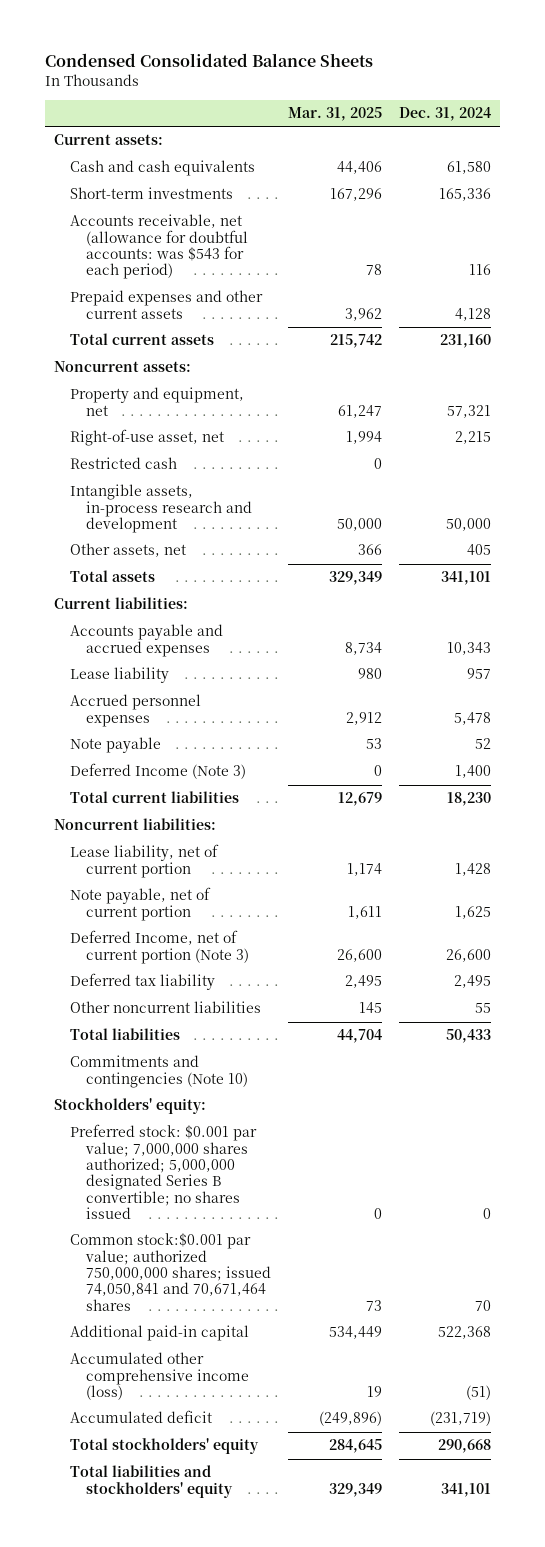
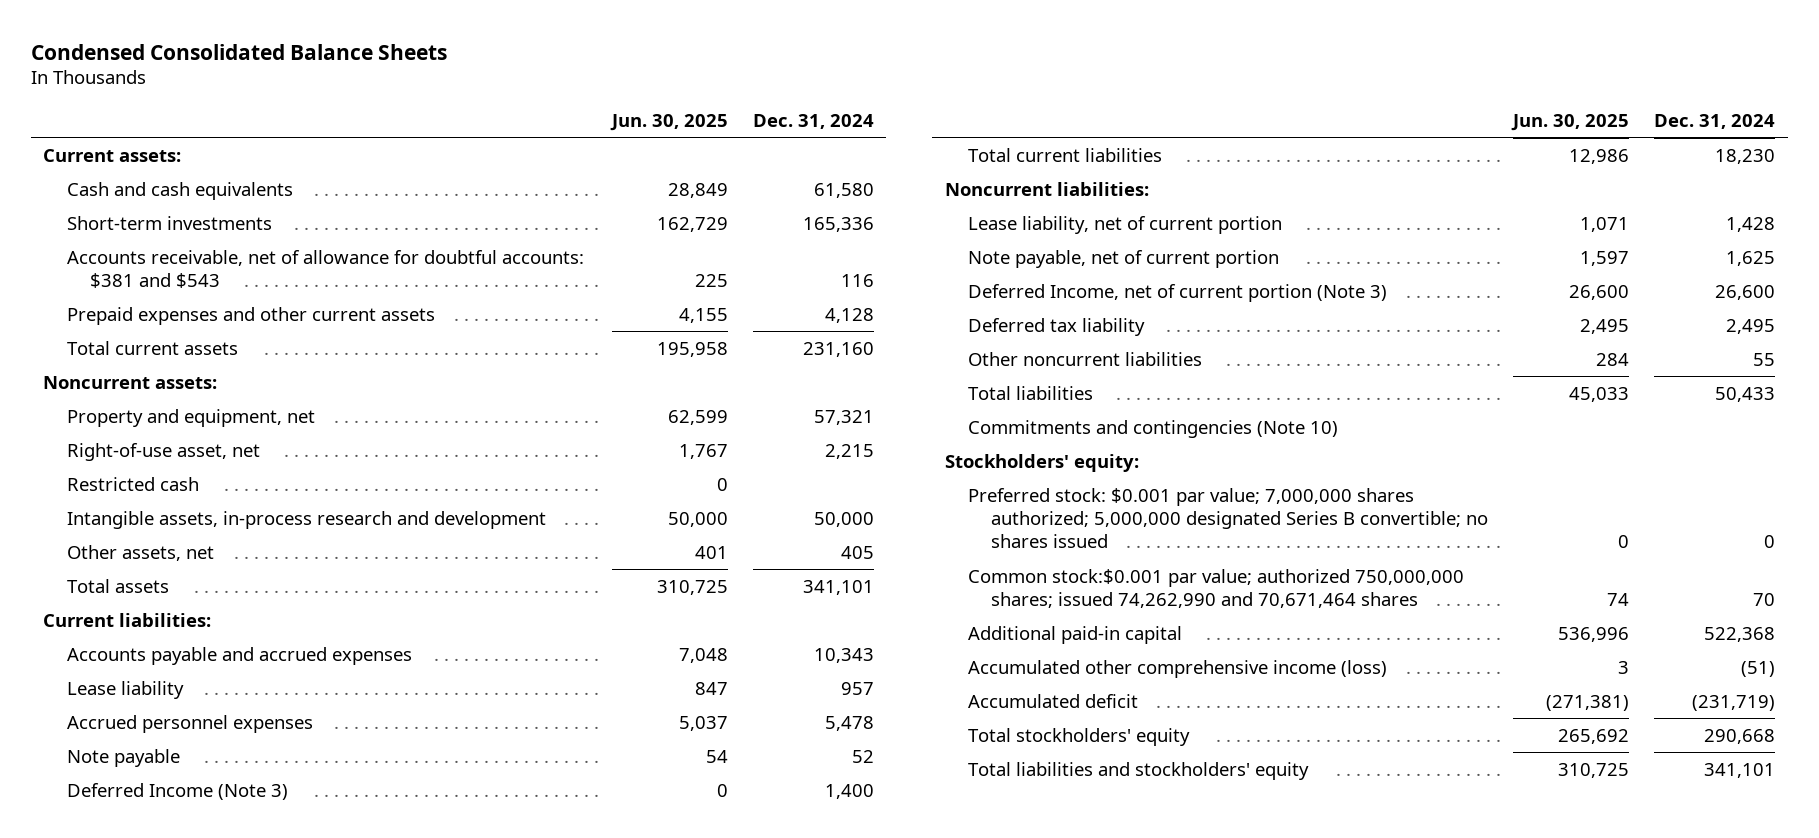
- | Mar. 31, 2025 | Dec. 31, 2024
+ | Jun. 30, 2025 | Dec. 31, 2024
- Accounts receivable, net (allowance for doubtful accounts: was $543 for each period) | 78 | 116
+ Accounts receivable, net of allowance for doubtful accounts: $381 and $543 | 225 | 116
- Common stock:$0.001 par value; authorized 750,000,000 shares; issued 74,050,841 and 70,671,464 shares | 73 | 70
+ Common stock:$0.001 par value; authorized 750,000,000 shares; issued 74,262,990 and 70,671,464 shares | 74 | 70

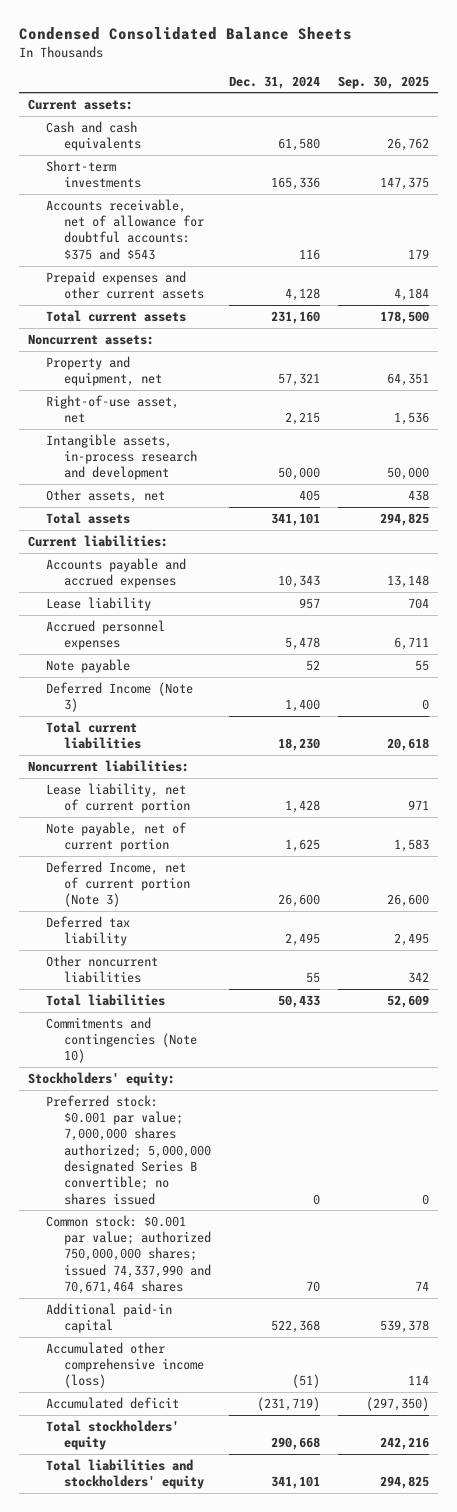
- | Jun. 30, 2025 | Dec. 31, 2024
+ | Dec. 31, 2024 | Sep. 30, 2025
- Accounts receivable, net of allowance for doubtful accounts: $381 and $543 | 225 | 116
+ Accounts receivable, net of allowance for doubtful accounts: $375 and $543 | 116 | 179
- Restricted cash | 0 |
- Common stock:$0.001 par value; authorized 750,000,000 shares; issued 74,262,990 and 70,671,464 shares | 74 | 70
+ Common stock: $0.001 par value; authorized 750,000,000 shares; issued 74,337,990 and 70,671,464 shares | 70 | 74

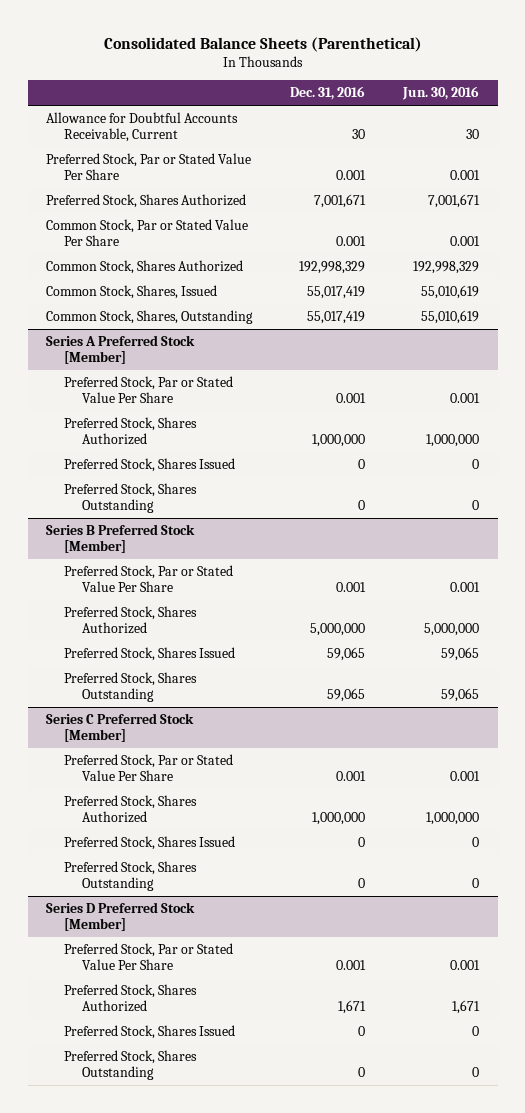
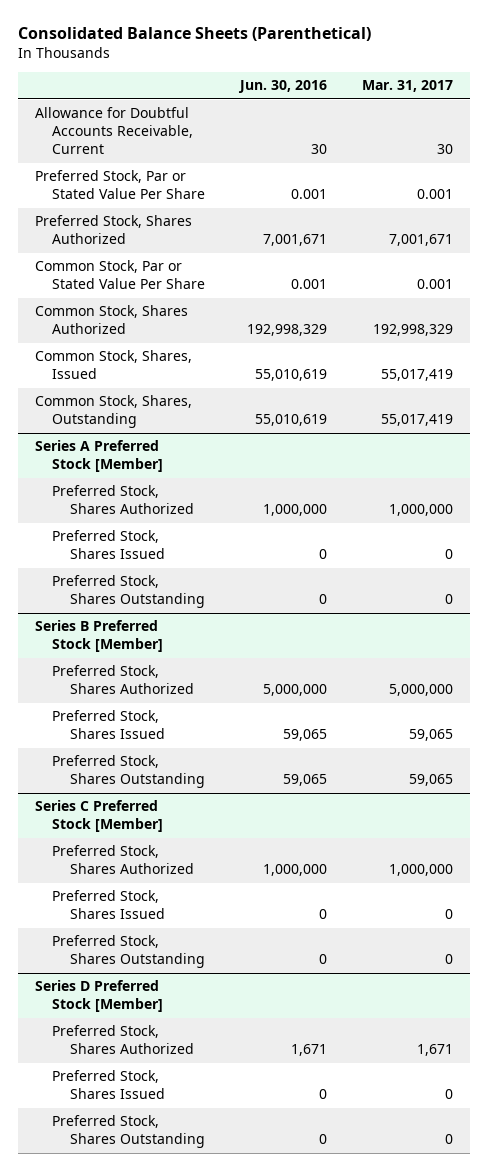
- | Dec. 31, 2016 | Jun. 30, 2016
+ | Jun. 30, 2016 | Mar. 31, 2017
@ Series A Preferred Stock [Member]
- Preferred Stock, Par or Stated Value Per Share | 0.001 | 0.001
@ Series B Preferred Stock [Member]
- Preferred Stock, Par or Stated Value Per Share | 0.001 | 0.001
@ Series C Preferred Stock [Member]
- Preferred Stock, Par or Stated Value Per Share | 0.001 | 0.001
@ Series D Preferred Stock [Member]
- Preferred Stock, Par or Stated Value Per Share | 0.001 | 0.001

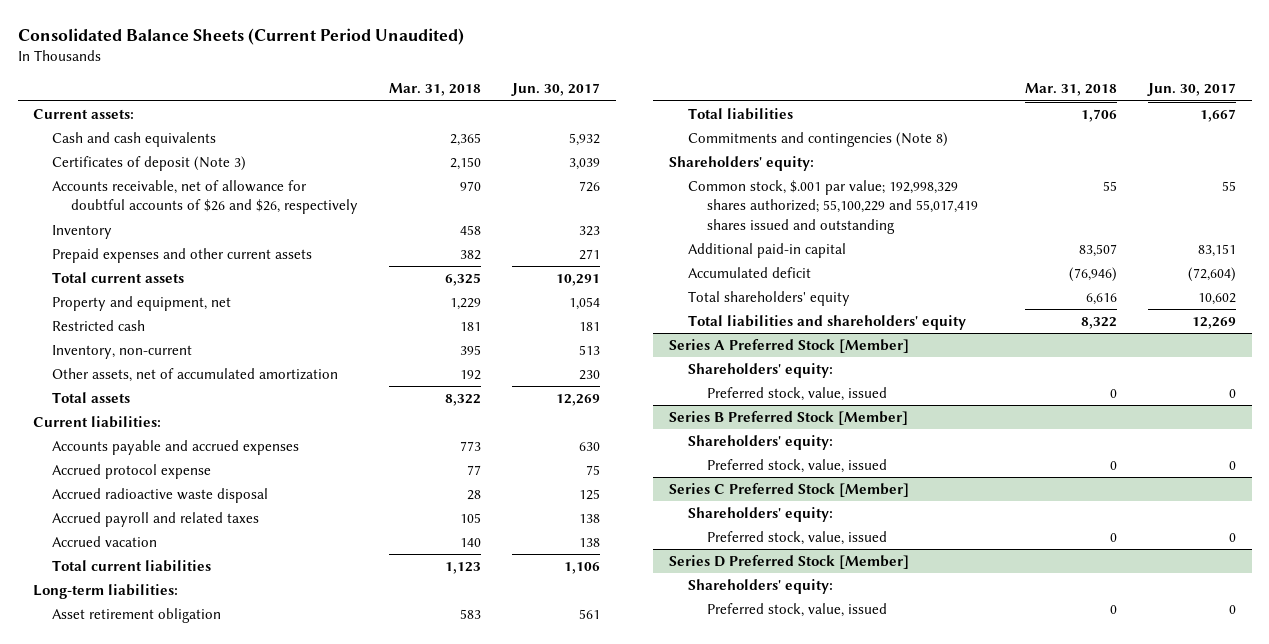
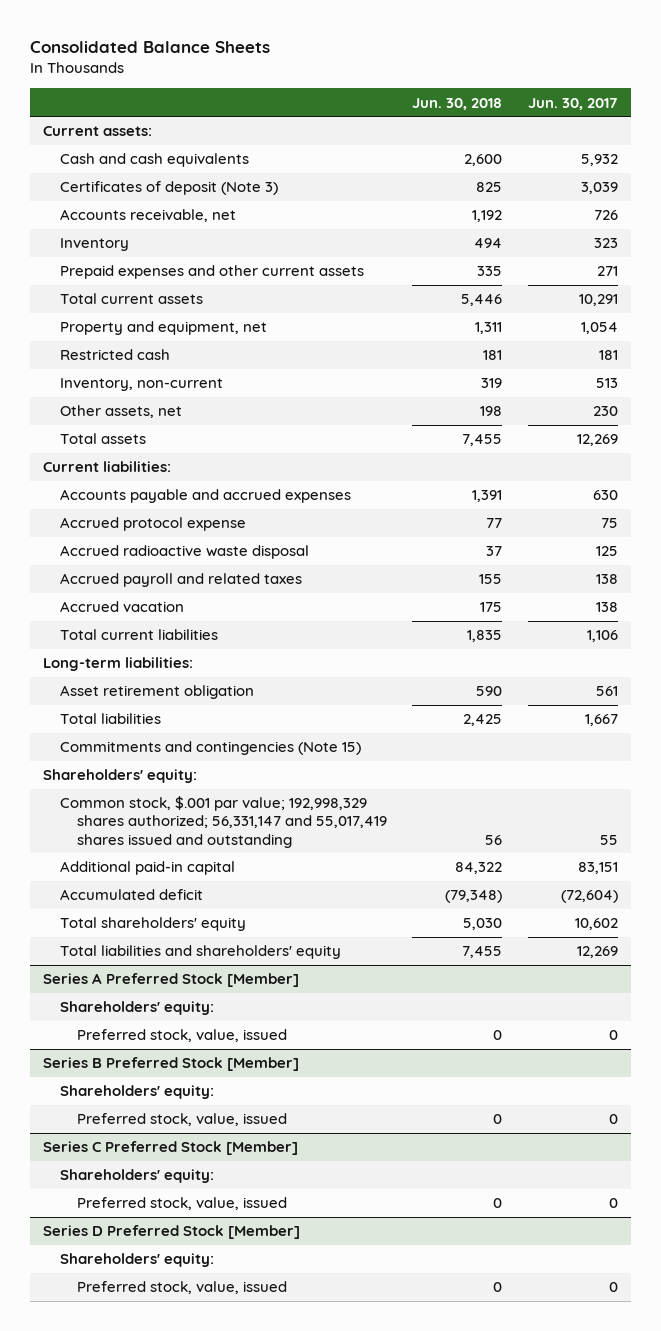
- Consolidated Balance Sheets (Current Period Unaudited)
+ Consolidated Balance Sheets
- | Mar. 31, 2018 | Jun. 30, 2017
+ | Jun. 30, 2018 | Jun. 30, 2017
- Accounts receivable, net of allowance for doubtful accounts of $26 and $26, respectively | 970 | 726
+ Accounts receivable, net | 1,192 | 726
- Other assets, net of accumulated amortization | 192 | 230
+ Other assets, net | 198 | 230
- Commitments and contingencies (Note 8)
+ Commitments and contingencies (Note 15)
- Common stock, $.001 par value; 192,998,329 shares authorized; 55,100,229 and 55,017,419 shares issued and outstanding | 55 | 55
+ Common stock, $.001 par value; 192,998,329 shares authorized; 56,331,147 and 55,017,419 shares issued and outstanding | 56 | 55

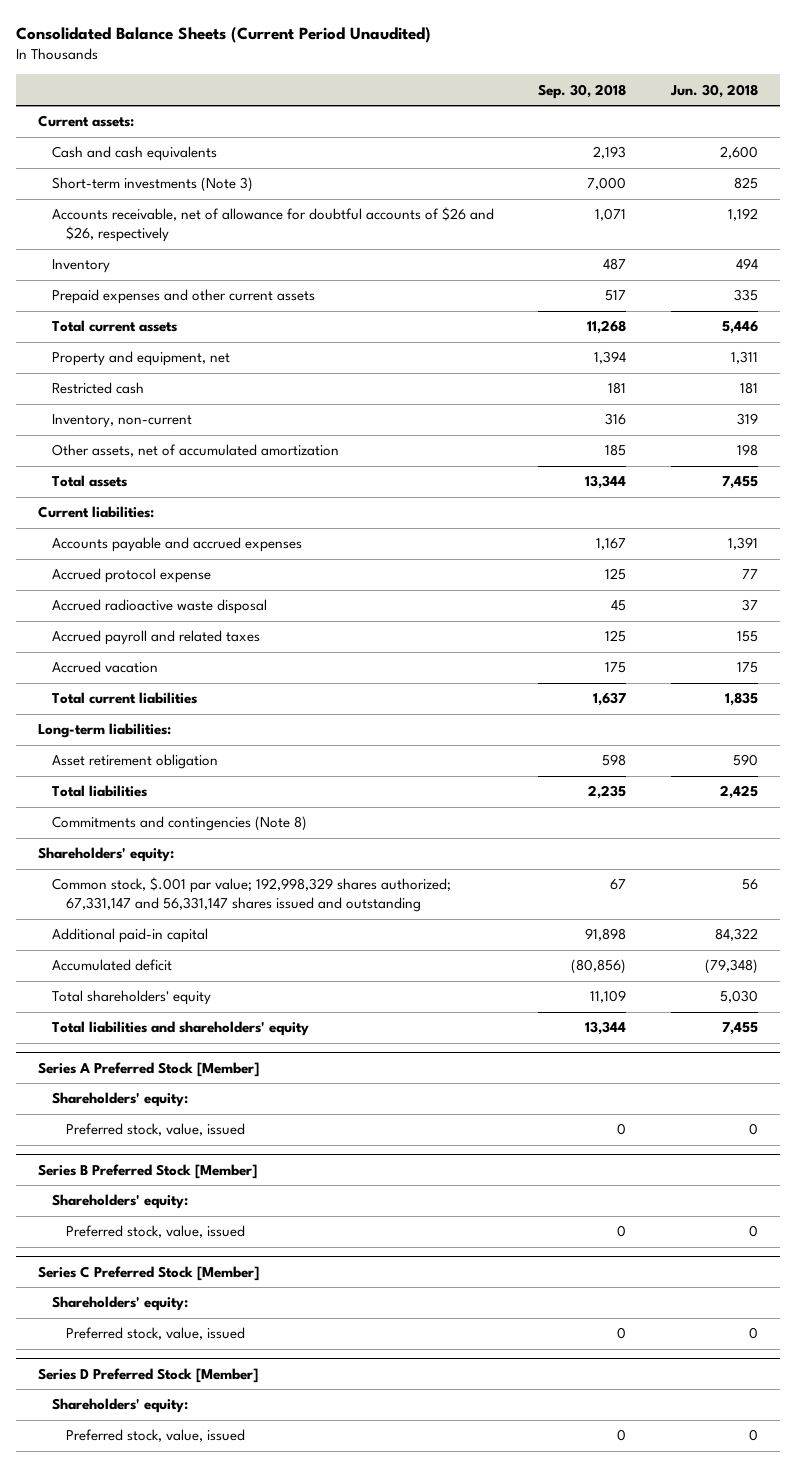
- Consolidated Balance Sheets
+ Consolidated Balance Sheets (Current Period Unaudited)
- | Jun. 30, 2018 | Jun. 30, 2017
+ | Sep. 30, 2018 | Jun. 30, 2018
- Certificates of deposit (Note 3) | 825 | 3,039
- Accounts receivable, net | 1,192 | 726
+ Short-term investments (Note 3) | 7,000 | 825
+ Accounts receivable, net of allowance for doubtful accounts of $26 and $26, respectively | 1,071 | 1,192
- Other assets, net | 198 | 230
+ Other assets, net of accumulated amortization | 185 | 198
- Commitments and contingencies (Note 15)
+ Commitments and contingencies (Note 8)
- Common stock, $.001 par value; 192,998,329 shares authorized; 56,331,147 and 55,017,419 shares issued and outstanding | 56 | 55
+ Common stock, $.001 par value; 192,998,329 shares authorized; 67,331,147 and 56,331,147 shares issued and outstanding | 67 | 56

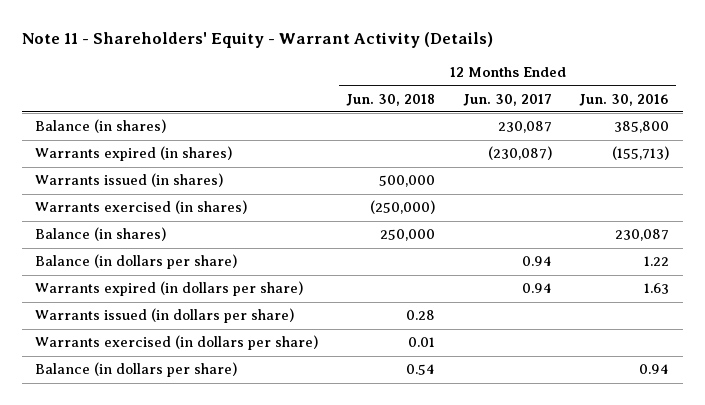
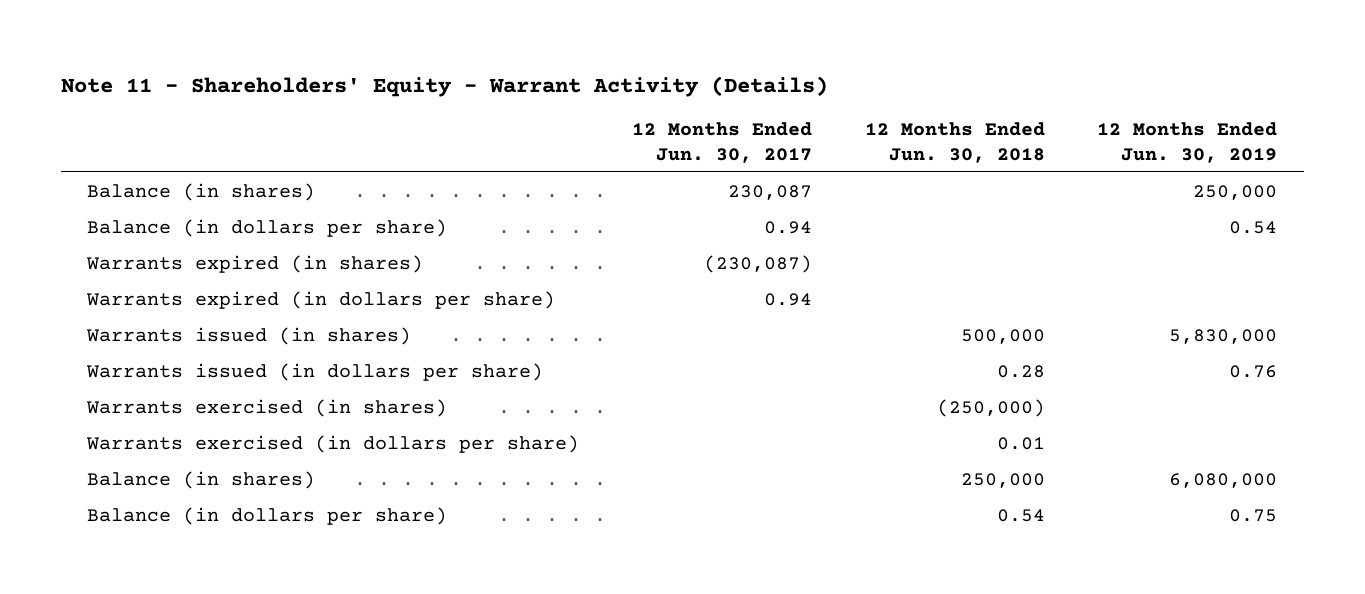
- | 12 Months Ended Jun. 30, 2018 | 12 Months Ended Jun. 30, 2017 | 12 Months Ended Jun. 30, 2016
+ | 12 Months Ended Jun. 30, 2017 | 12 Months Ended Jun. 30, 2018 | 12 Months Ended Jun. 30, 2019
moved down: Warrants expired (in shares) | (230,087) | |
moved down: Warrants issued (in shares) | | 500,000 | 5,830,000
moved down: Warrants exercised (in shares) | | (250,000) |
moved down: Balance (in shares) | | 250,000 | 6,080,000

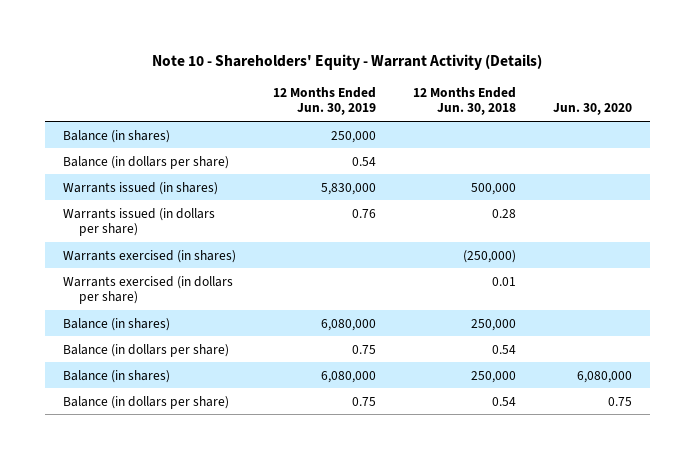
- Note 11 - Shareholders' Equity - Warrant Activity (Details)
+ Note 10 - Shareholders' Equity - Warrant Activity (Details)
- | 12 Months Ended Jun. 30, 2017 | 12 Months Ended Jun. 30, 2018 | 12 Months Ended Jun. 30, 2019
+ | 12 Months Ended Jun. 30, 2019 | 12 Months Ended Jun. 30, 2018 | Jun. 30, 2020
- Warrants expired (in shares) | (230,087) | |
- Warrants expired (in dollars per share) | 0.94 | |
+ Balance (in shares) | 6,080,000 | 250,000 | 6,080,000
+ Balance (in dollars per share) | 0.75 | 0.54 | 0.75

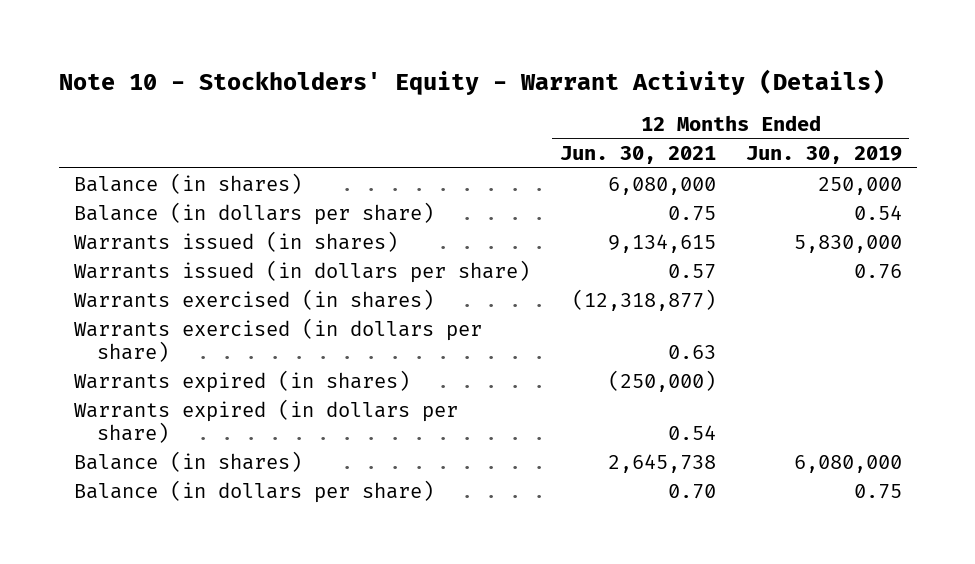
- Note 10 - Shareholders' Equity - Warrant Activity (Details)
+ Note 10 - Stockholders' Equity - Warrant Activity (Details)
- | 12 Months Ended Jun. 30, 2019 | 12 Months Ended Jun. 30, 2018 | Jun. 30, 2020
+ | 12 Months Ended Jun. 30, 2021 | 12 Months Ended Jun. 30, 2019
- Balance (in shares) | 6,080,000 | 250,000 |
- Balance (in dollars per share) | 0.75 | 0.54 |
+ Warrants expired (in shares) | (250,000) |
+ Warrants expired (in dollars per share) | 0.54 |

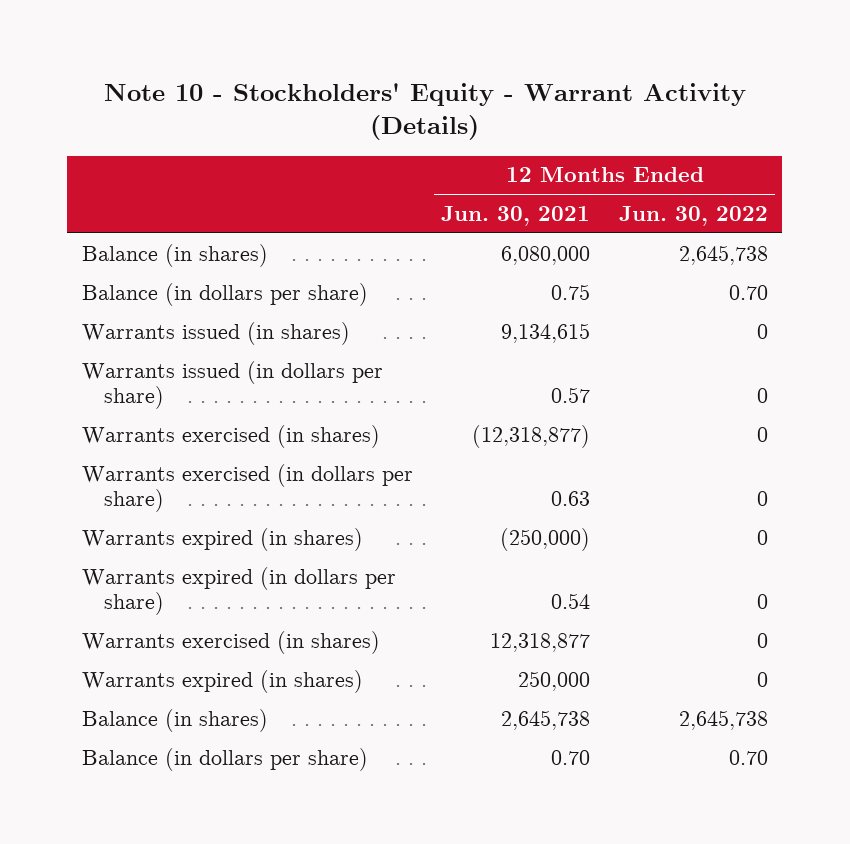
- | 12 Months Ended Jun. 30, 2021 | 12 Months Ended Jun. 30, 2019
+ | 12 Months Ended Jun. 30, 2021 | 12 Months Ended Jun. 30, 2022
+ Warrants exercised (in shares) | 12,318,877 | 0
+ Warrants expired (in shares) | 250,000 | 0

